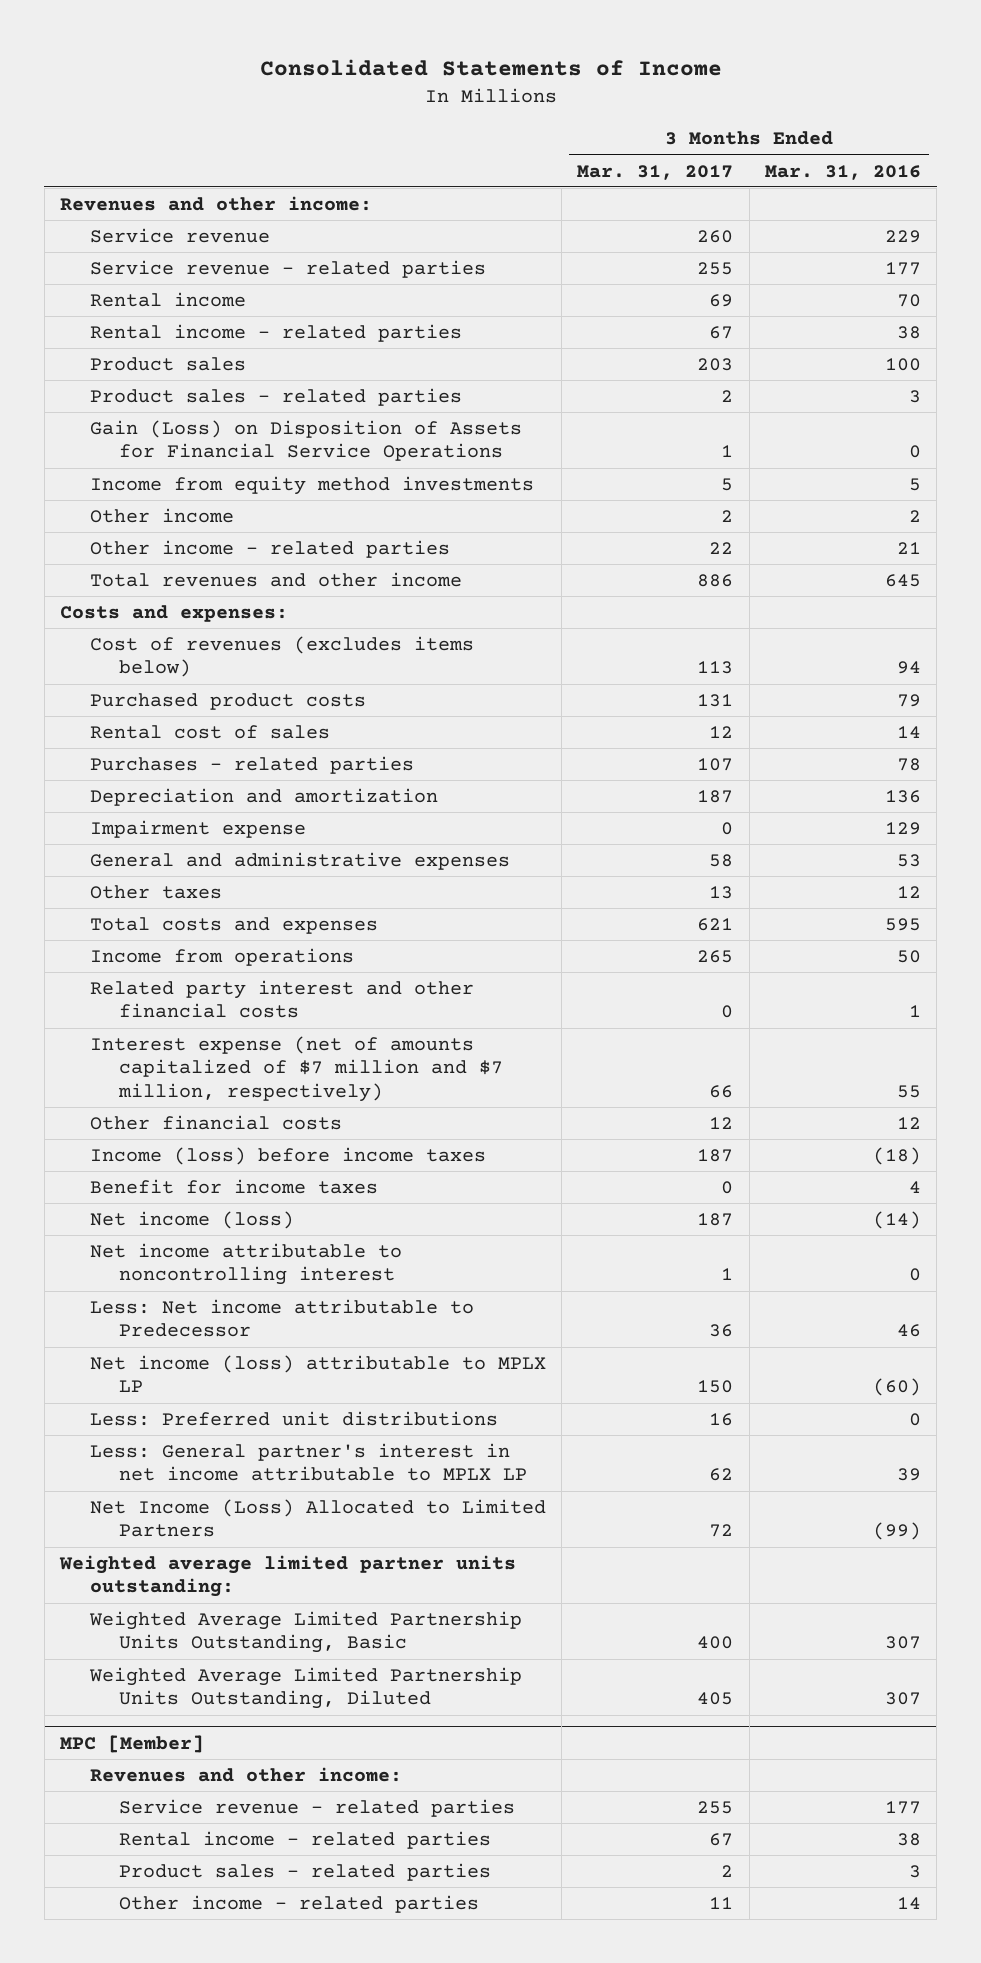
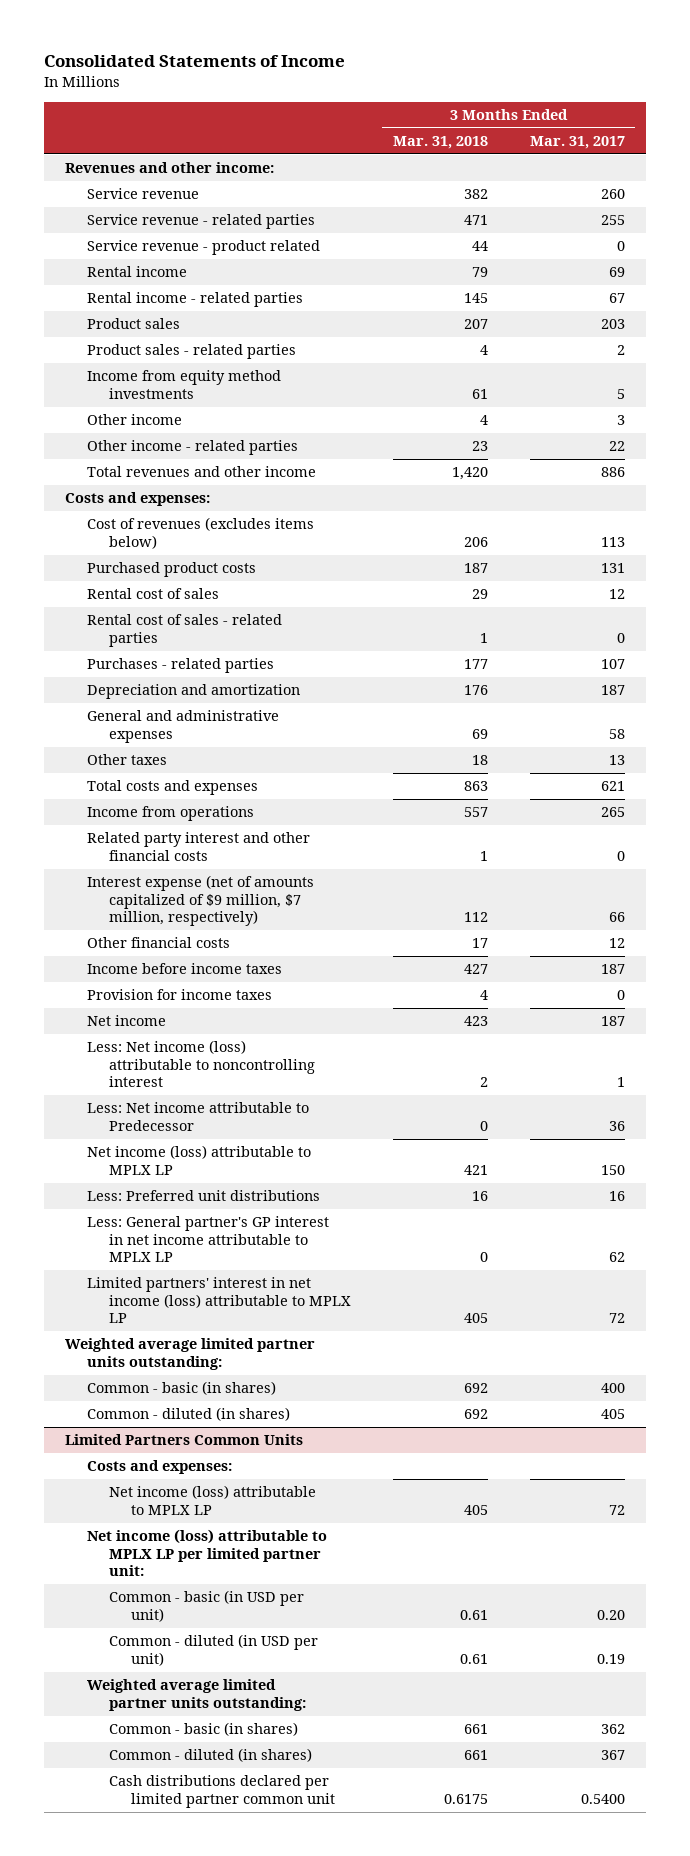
- | 3 Months Ended Mar. 31, 2017 | 3 Months Ended Mar. 31, 2016
+ | 3 Months Ended Mar. 31, 2018 | 3 Months Ended Mar. 31, 2017
+ Service revenue - product related | 44 | 0
- Gain (Loss) on Disposition of Assets for Financial Service Operations | 1 | 0
- Other income | 2 | 2
+ Other income | 4 | 3
+ Rental cost of sales - related parties | 1 | 0
- Impairment expense | 0 | 129
- Interest expense (net of amounts capitalized of $7 million and $7 million, respectively) | 66 | 55
+ Interest expense (net of amounts capitalized of $9 million, $7 million, respectively) | 112 | 66
- Income (loss) before income taxes | 187 | (18)
- Benefit for income taxes | 0 | 4
- Net income (loss) | 187 | (14)
- Net income attributable to noncontrolling interest | 1 | 0
+ Income before income taxes | 427 | 187
+ Provision for income taxes | 4 | 0
+ Net income | 423 | 187
+ Less: Net income (loss) attributable to noncontrolling interest | 2 | 1
- Less: General partner's interest in net income attributable to MPLX LP | 62 | 39
- Net Income (Loss) Allocated to Limited Partners | 72 | (99)
+ Less: General partner's GP interest in net income attributable to MPLX LP | 0 | 62
+ Limited partners' interest in net income (loss) attributable to MPLX LP | 405 | 72
- Weighted Average Limited Partnership Units Outstanding, Basic | 400 | 307
- Weighted Average Limited Partnership Units Outstanding, Diluted | 405 | 307
- MPC [Member]
- Revenues and other income:
- Service revenue - related parties | 255 | 177
- Rental income - related parties | 67 | 38
- Product sales - related parties | 2 | 3
- Other income - related parties | 11 | 14
+ Common - basic (in shares) | 692 | 400
+ Common - diluted (in shares) | 692 | 405
+ Limited Partners Common Units
+ Costs and expenses:
+ Net income (loss) attributable to MPLX LP | 405 | 72
+ Net income (loss) attributable to MPLX LP per limited partner unit:
+ Common - basic (in USD per unit) | 0.61 | 0.20
+ Common - diluted (in USD per unit) | 0.61 | 0.19
+ Weighted average limited partner units outstanding:
+ Common - basic (in shares) | 661 | 362
+ Common - diluted (in shares) | 661 | 367
+ Cash distributions declared per limited partner common unit | 0.6175 | 0.5400

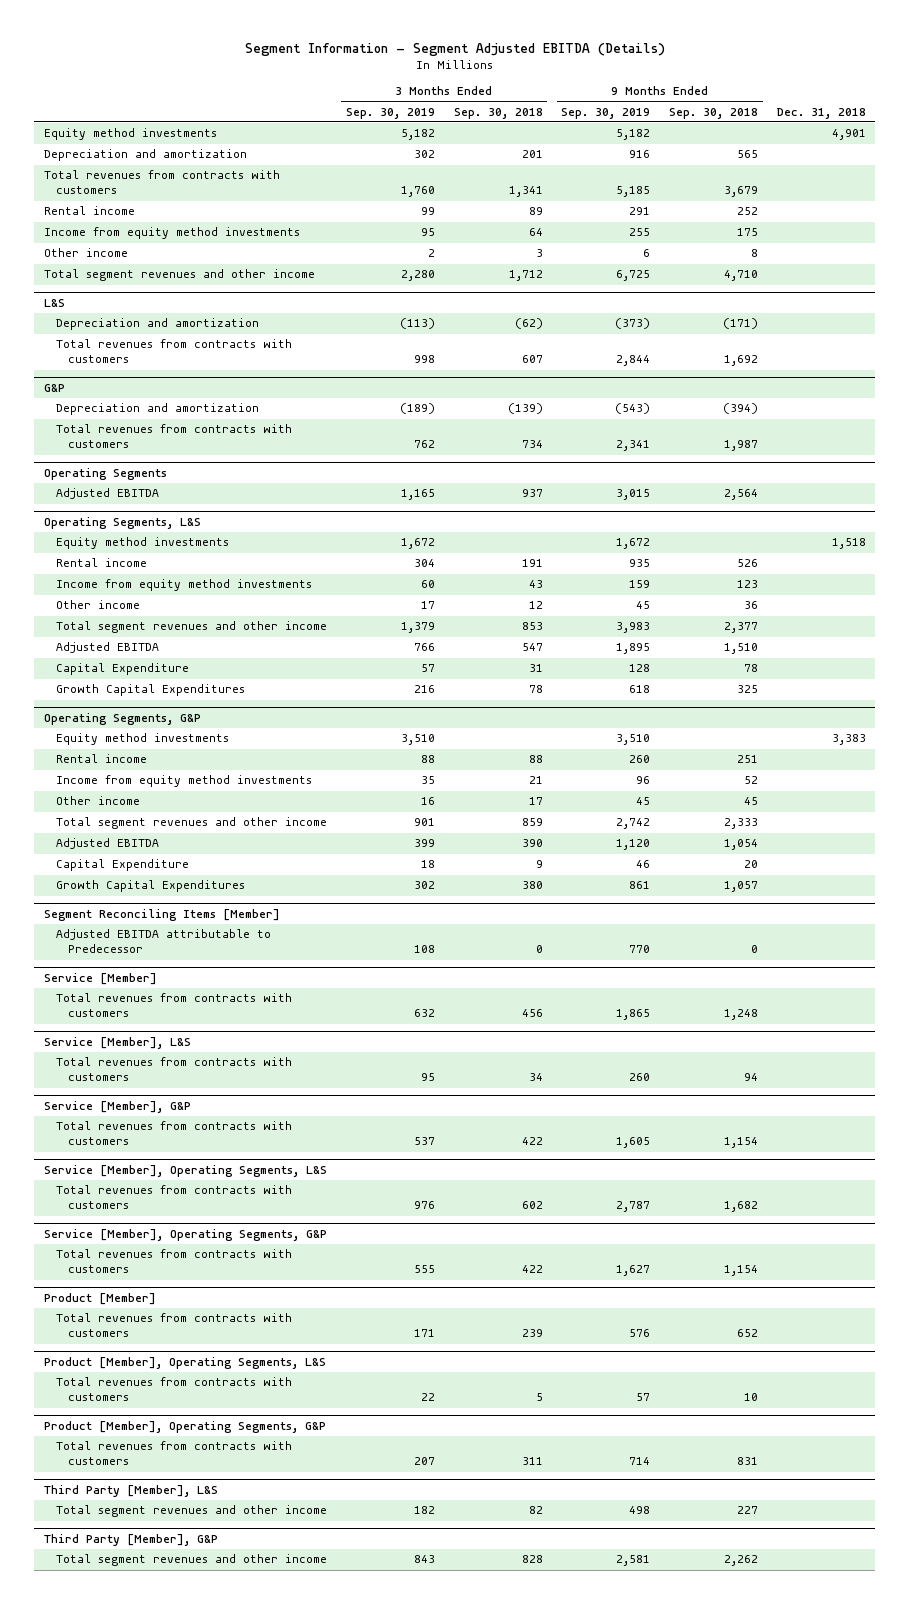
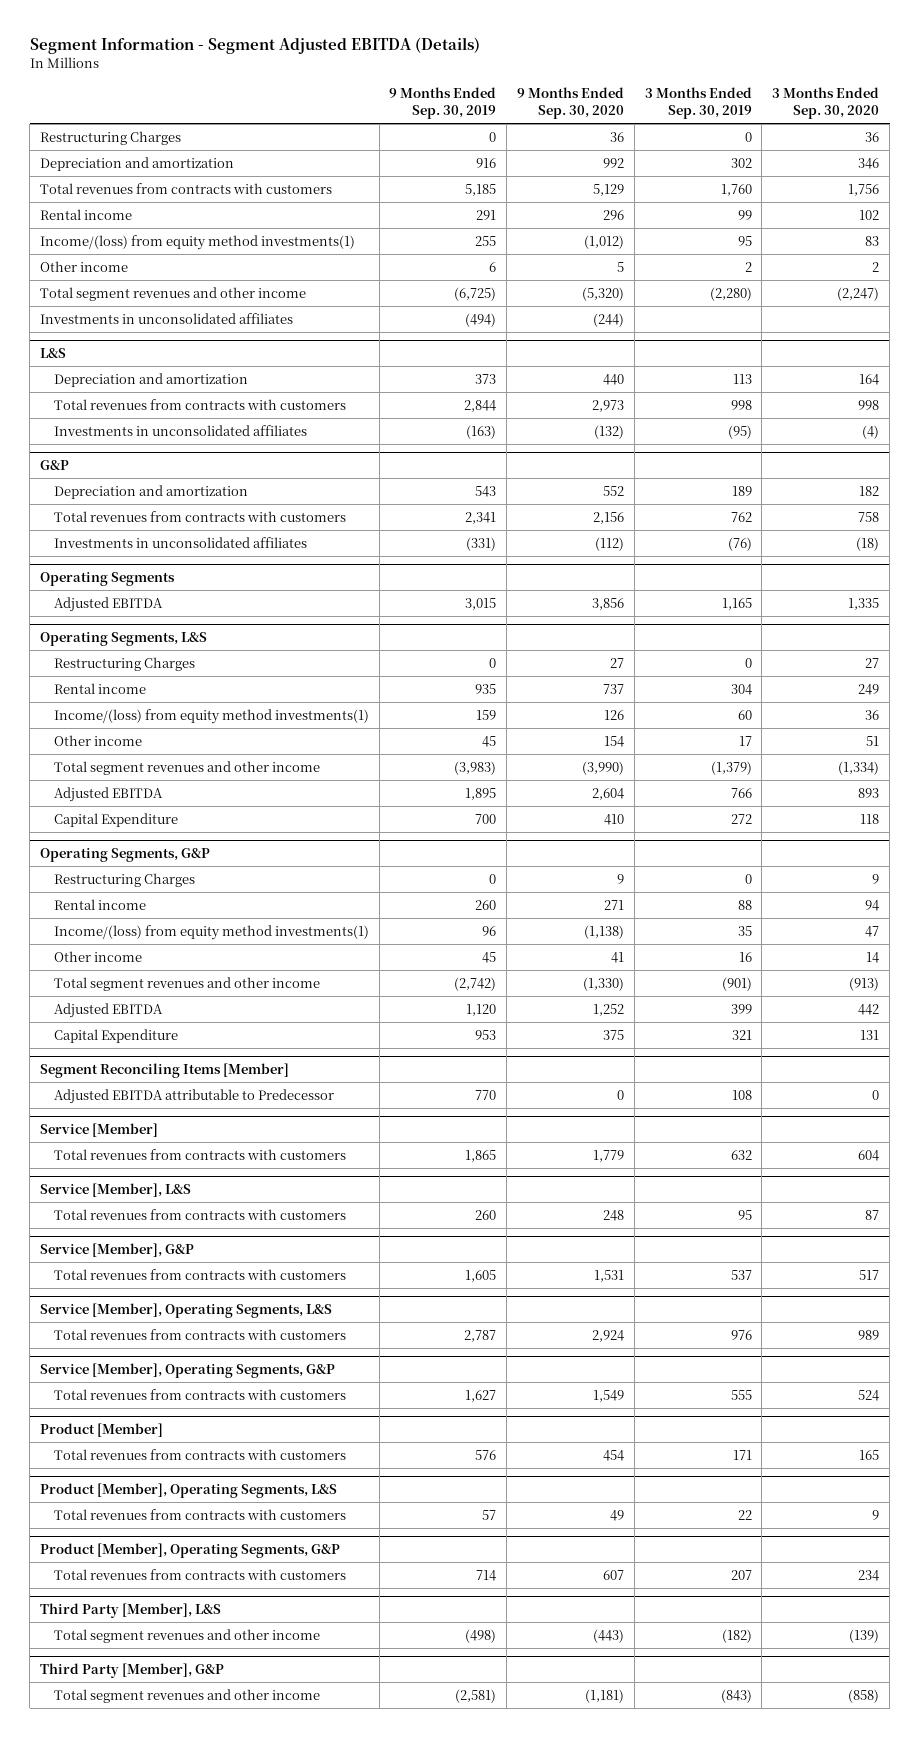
- | 3 Months Ended Sep. 30, 2019 | 3 Months Ended Sep. 30, 2018 | 9 Months Ended Sep. 30, 2019 | 9 Months Ended Sep. 30, 2018 | Dec. 31, 2018
+ | 9 Months Ended Sep. 30, 2019 | 9 Months Ended Sep. 30, 2020 | 3 Months Ended Sep. 30, 2019 | 3 Months Ended Sep. 30, 2020
- Equity method investments | 5,182 | | 5,182 | | 4,901
+ Restructuring Charges | 0 | 36 | 0 | 36
- Income from equity method investments | 95 | 64 | 255 | 175 |
+ Income/(loss) from equity method investments(1) | 255 | (1,012) | 95 | 83
- Total segment revenues and other income | 2,280 | 1,712 | 6,725 | 4,710 |
+ Total segment revenues and other income | (6,725) | (5,320) | (2,280) | (2,247)
+ Investments in unconsolidated affiliates | (494) | (244) | |
@ L&S
- Depreciation and amortization | (113) | (62) | (373) | (171) |
+ Depreciation and amortization | 373 | 440 | 113 | 164
+ Investments in unconsolidated affiliates | (163) | (132) | (95) | (4)
@ G&P
- Depreciation and amortization | (189) | (139) | (543) | (394) |
+ Depreciation and amortization | 543 | 552 | 189 | 182
+ Investments in unconsolidated affiliates | (331) | (112) | (76) | (18)
@ Operating Segments, L&S
- Equity method investments | 1,672 | | 1,672 | | 1,518
+ Restructuring Charges | 0 | 27 | 0 | 27
- Income from equity method investments | 60 | 43 | 159 | 123 |
+ Income/(loss) from equity method investments(1) | 159 | 126 | 60 | 36
- Total segment revenues and other income | 1,379 | 853 | 3,983 | 2,377 |
+ Total segment revenues and other income | (3,983) | (3,990) | (1,379) | (1,334)
- Capital Expenditure | 57 | 31 | 128 | 78 |
- Growth Capital Expenditures | 216 | 78 | 618 | 325 |
+ Capital Expenditure | 700 | 410 | 272 | 118
@ Operating Segments, G&P
- Equity method investments | 3,510 | | 3,510 | | 3,383
+ Restructuring Charges | 0 | 9 | 0 | 9
- Income from equity method investments | 35 | 21 | 96 | 52 |
+ Income/(loss) from equity method investments(1) | 96 | (1,138) | 35 | 47
- Total segment revenues and other income | 901 | 859 | 2,742 | 2,333 |
+ Total segment revenues and other income | (2,742) | (1,330) | (901) | (913)
- Capital Expenditure | 18 | 9 | 46 | 20 |
- Growth Capital Expenditures | 302 | 380 | 861 | 1,057 |
+ Capital Expenditure | 953 | 375 | 321 | 131
@ Third Party [Member], L&S
- Total segment revenues and other income | 182 | 82 | 498 | 227 |
+ Total segment revenues and other income | (498) | (443) | (182) | (139)
@ Third Party [Member], G&P
- Total segment revenues and other income | 843 | 828 | 2,581 | 2,262 |
+ Total segment revenues and other income | (2,581) | (1,181) | (843) | (858)

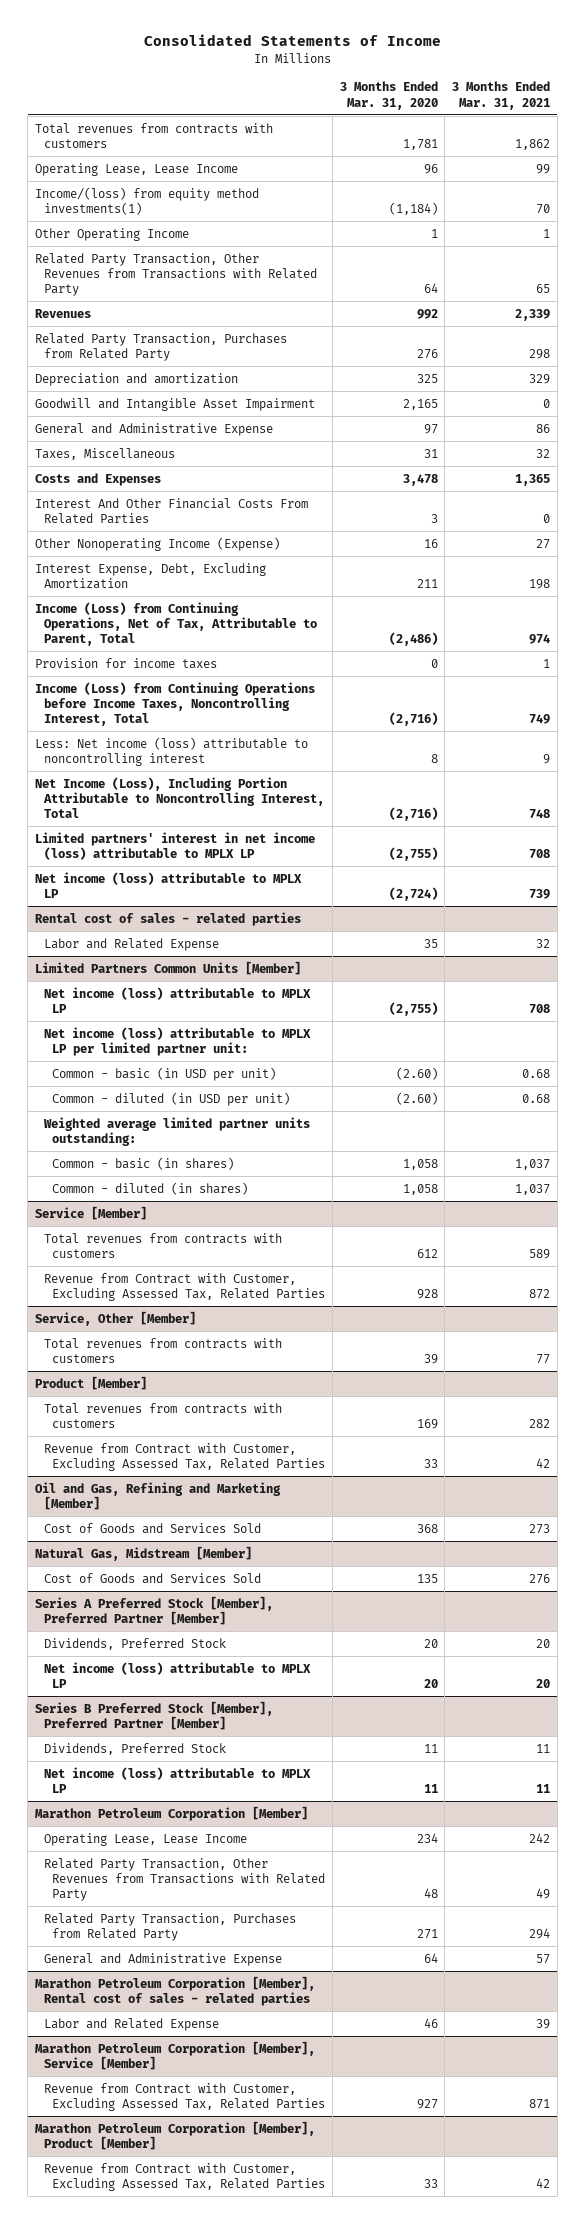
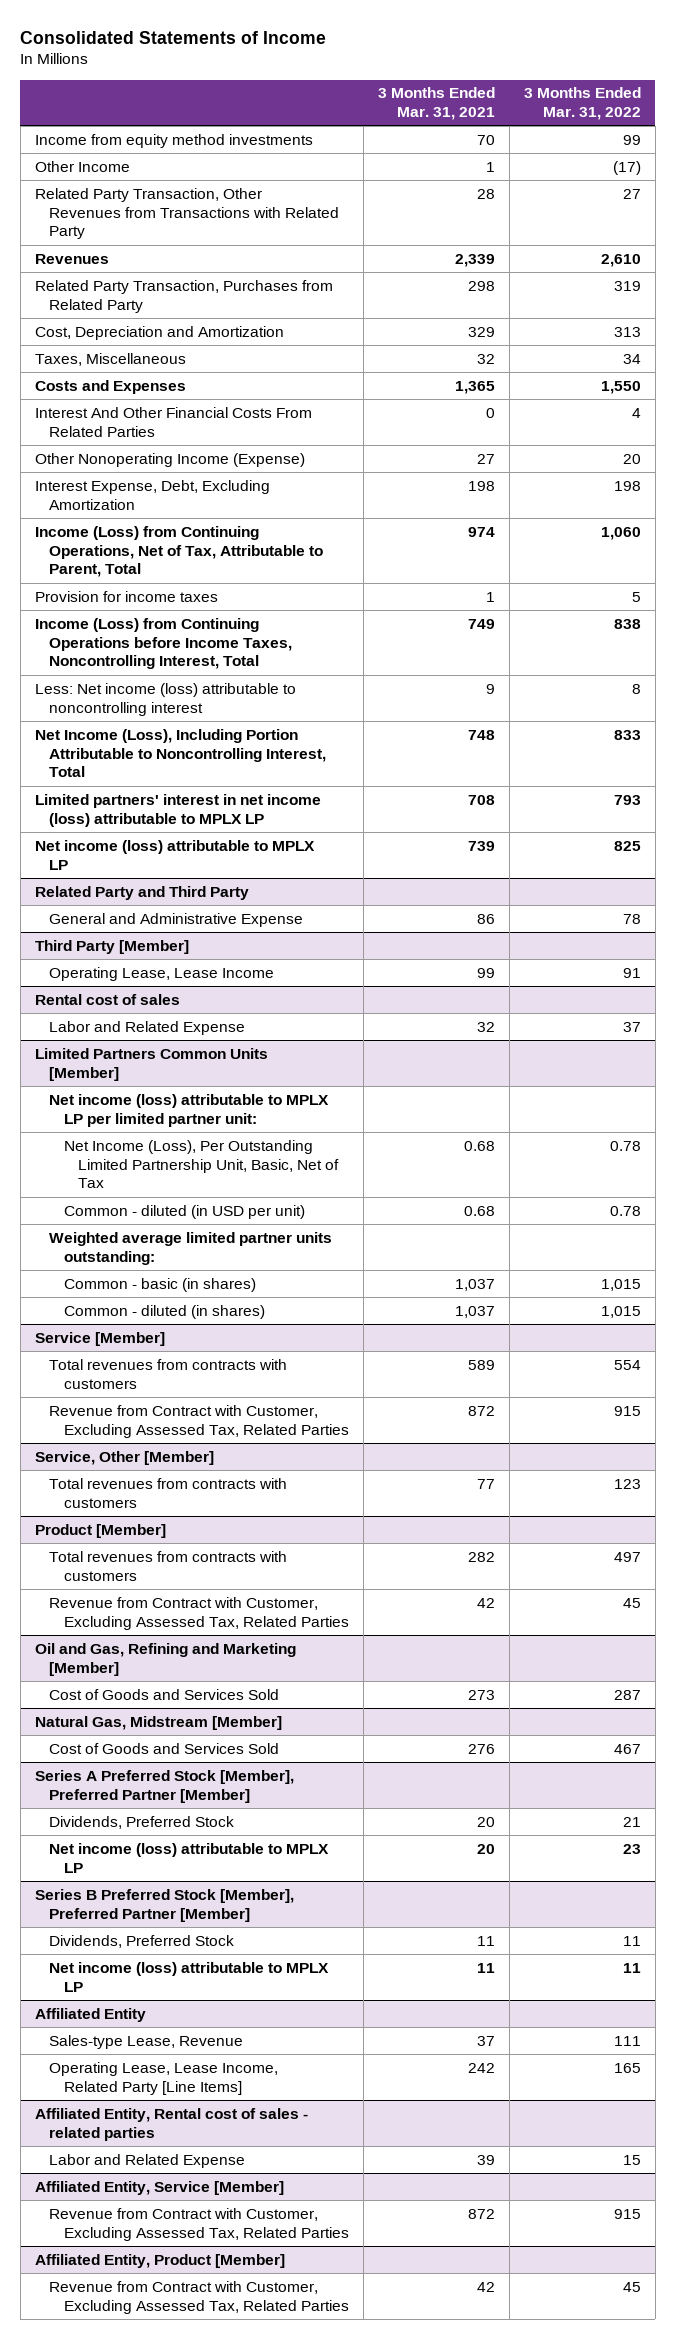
- | 3 Months Ended Mar. 31, 2020 | 3 Months Ended Mar. 31, 2021
+ | 3 Months Ended Mar. 31, 2021 | 3 Months Ended Mar. 31, 2022
- Total revenues from contracts with customers | 1,781 | 1,862
- Operating Lease, Lease Income | 96 | 99
- Income/(loss) from equity method investments(1) | (1,184) | 70
- Other Operating Income | 1 | 1
- Related Party Transaction, Other Revenues from Transactions with Related Party | 64 | 65
+ Income from equity method investments | 70 | 99
+ Other Income | 1 | (17)
+ Related Party Transaction, Other Revenues from Transactions with Related Party | 28 | 27
- Depreciation and amortization | 325 | 329
- Goodwill and Intangible Asset Impairment | 2,165 | 0
- General and Administrative Expense | 97 | 86
+ Cost, Depreciation and Amortization | 329 | 313
- Rental cost of sales - related parties
+ Related Party and Third Party
+ General and Administrative Expense | 86 | 78
+ Third Party [Member]
+ Operating Lease, Lease Income | 99 | 91
+ Rental cost of sales
@ Limited Partners Common Units [Member]
- Net income (loss) attributable to MPLX LP | (2,755) | 708
- Common - basic (in USD per unit) | (2.60) | 0.68
+ Net Income (Loss), Per Outstanding Limited Partnership Unit, Basic, Net of Tax | 0.68 | 0.78
- Marathon Petroleum Corporation [Member]
- Operating Lease, Lease Income | 234 | 242
- Related Party Transaction, Other Revenues from Transactions with Related Party | 48 | 49
- Related Party Transaction, Purchases from Related Party | 271 | 294
- General and Administrative Expense | 64 | 57
- Marathon Petroleum Corporation [Member], Rental cost of sales - related parties
+ Affiliated Entity
+ Sales-type Lease, Revenue | 37 | 111
+ Operating Lease, Lease Income, Related Party [Line Items] | 242 | 165
+ Affiliated Entity, Rental cost of sales - related parties
- Marathon Petroleum Corporation [Member], Service [Member]
- Revenue from Contract with Customer, Excluding Assessed Tax, Related Parties | 927 | 871
- Marathon Petroleum Corporation [Member], Product [Member]
+ Affiliated Entity, Service [Member]
+ Revenue from Contract with Customer, Excluding Assessed Tax, Related Parties | 872 | 915
+ Affiliated Entity, Product [Member]

